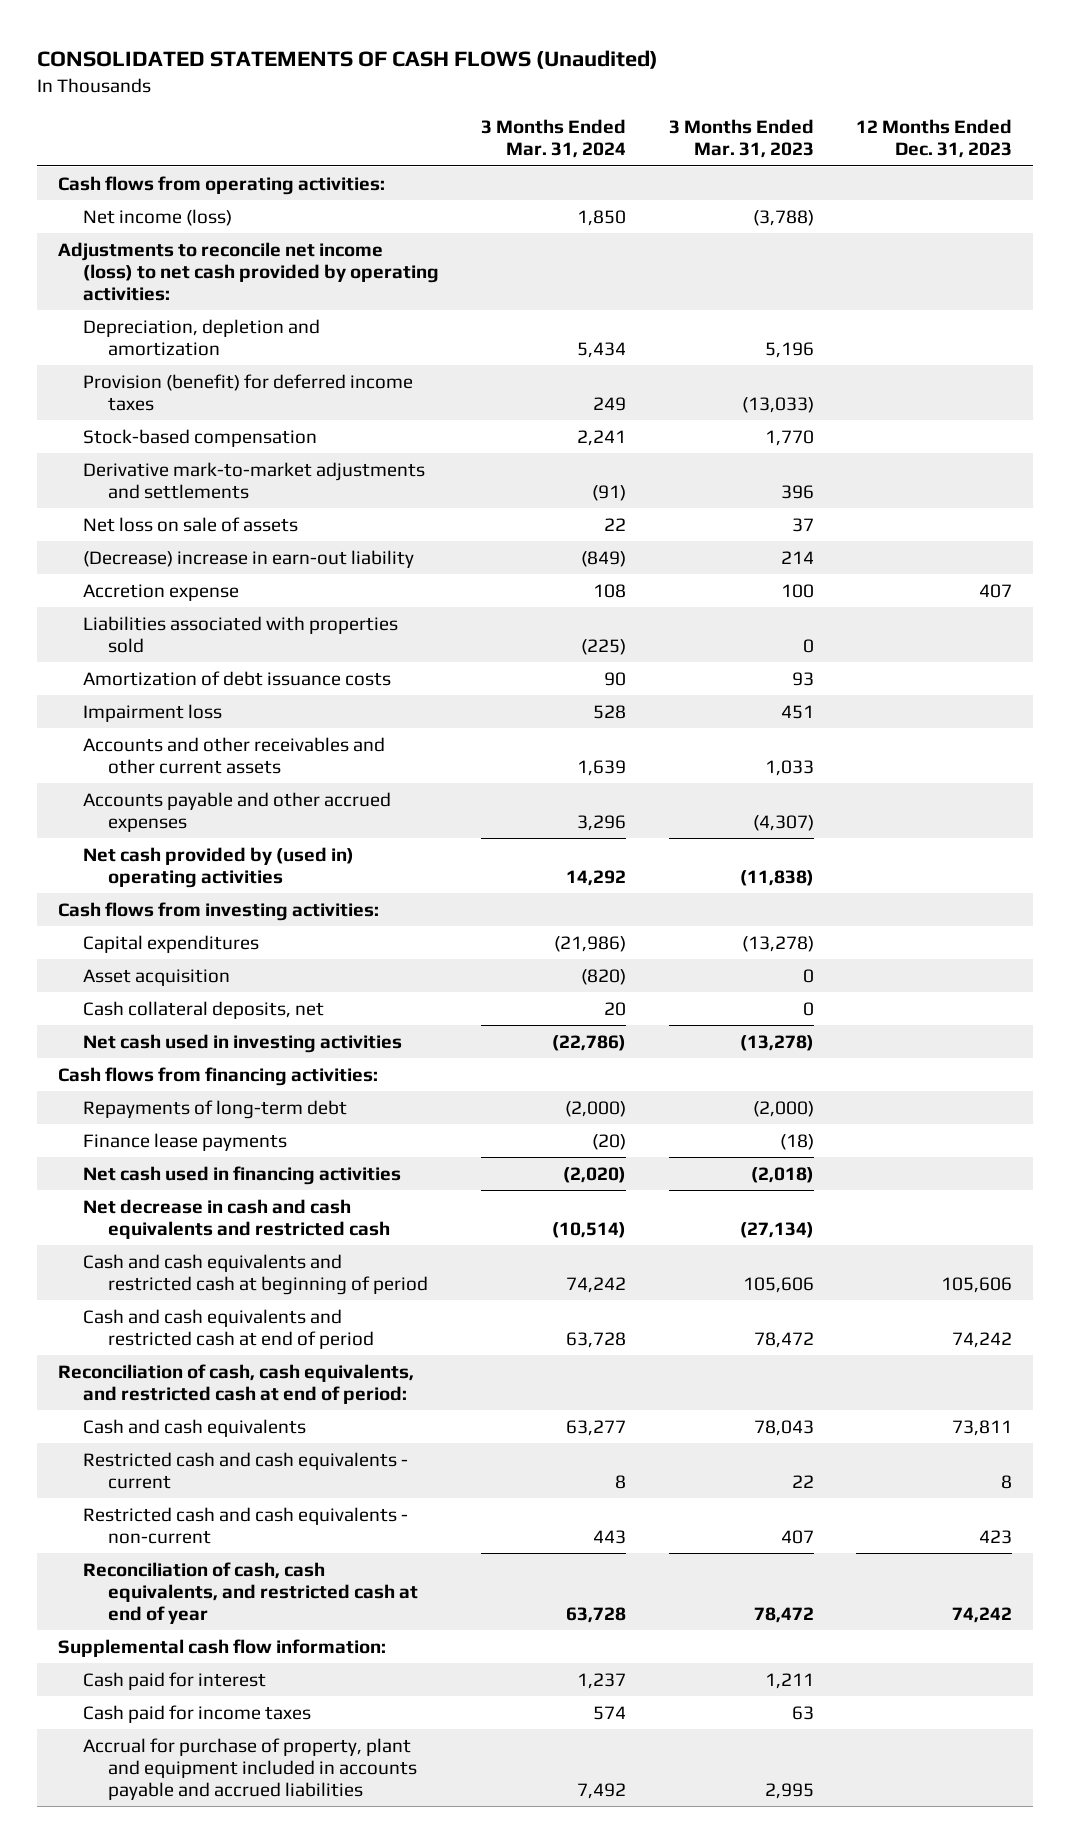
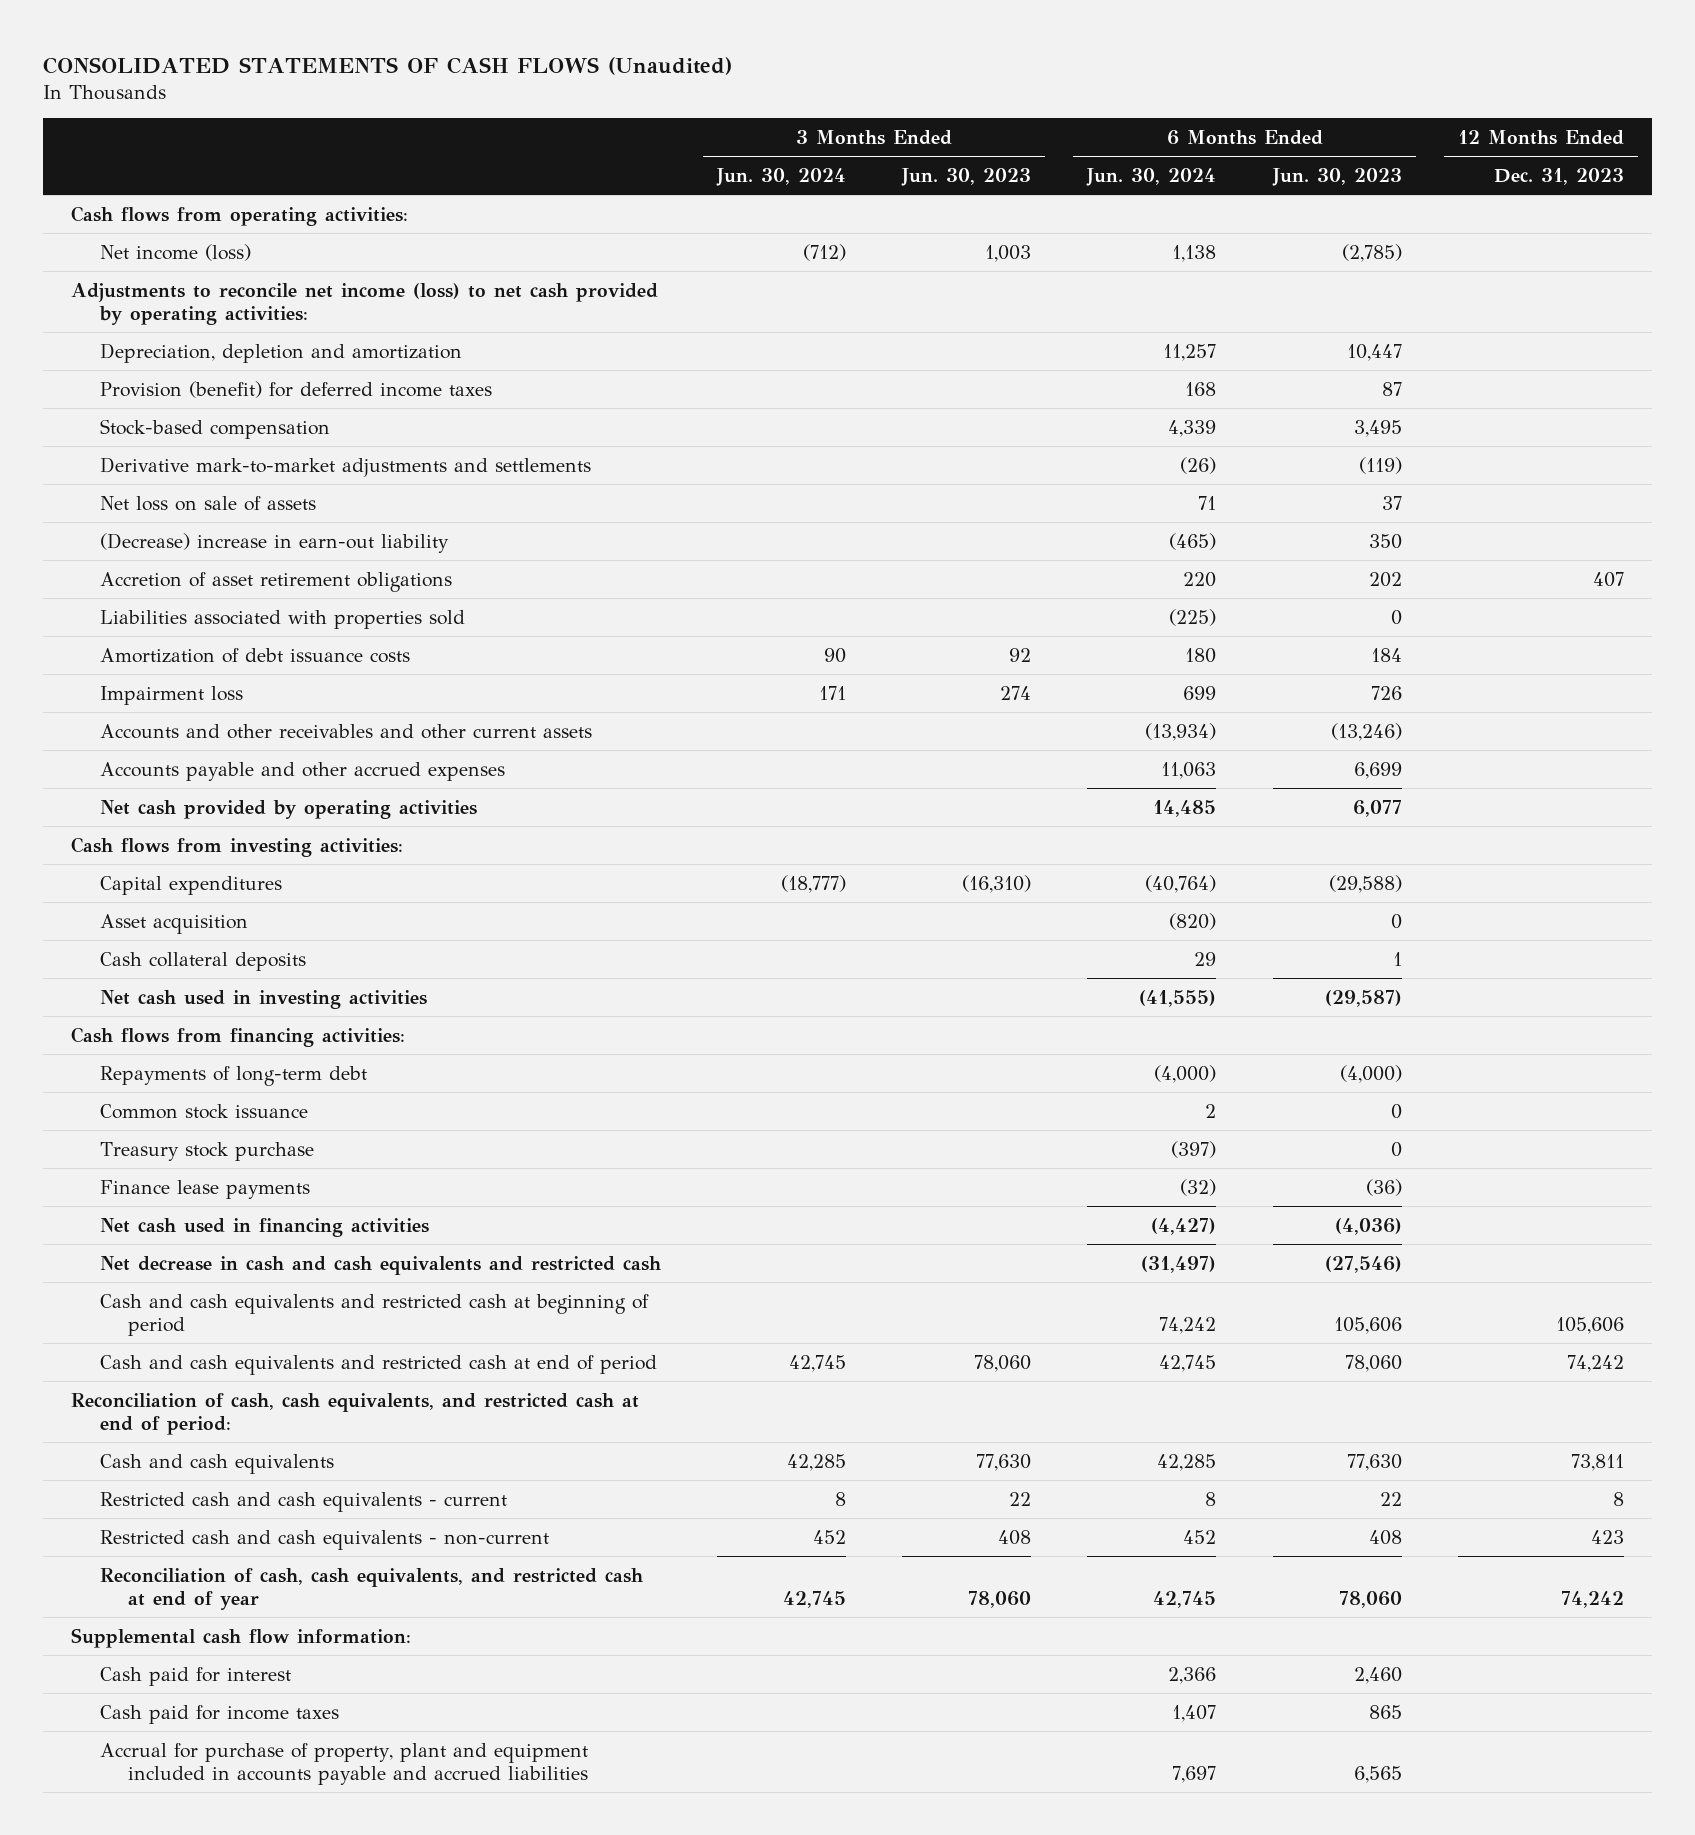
- | 3 Months Ended Mar. 31, 2024 | 3 Months Ended Mar. 31, 2023 | 12 Months Ended Dec. 31, 2023
+ | 3 Months Ended Jun. 30, 2024 | 3 Months Ended Jun. 30, 2023 | 6 Months Ended Jun. 30, 2024 | 6 Months Ended Jun. 30, 2023 | 12 Months Ended Dec. 31, 2023
- Accretion expense | 108 | 100 | 407
+ Accretion of asset retirement obligations | | | 220 | 202 | 407
- Net cash provided by (used in) operating activities | 14,292 | (11,838) |
+ Net cash provided by operating activities | | | 14,485 | 6,077 |
- Cash collateral deposits, net | 20 | 0 |
+ Cash collateral deposits | | | 29 | 1 |
+ Common stock issuance | | | 2 | 0 |
+ Treasury stock purchase | | | (397) | 0 |

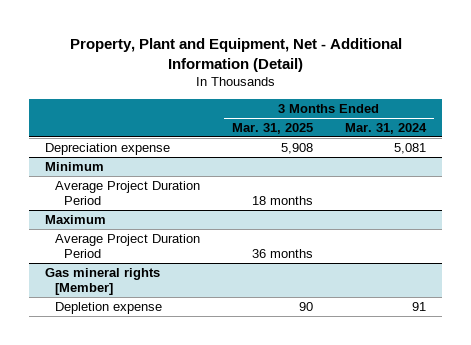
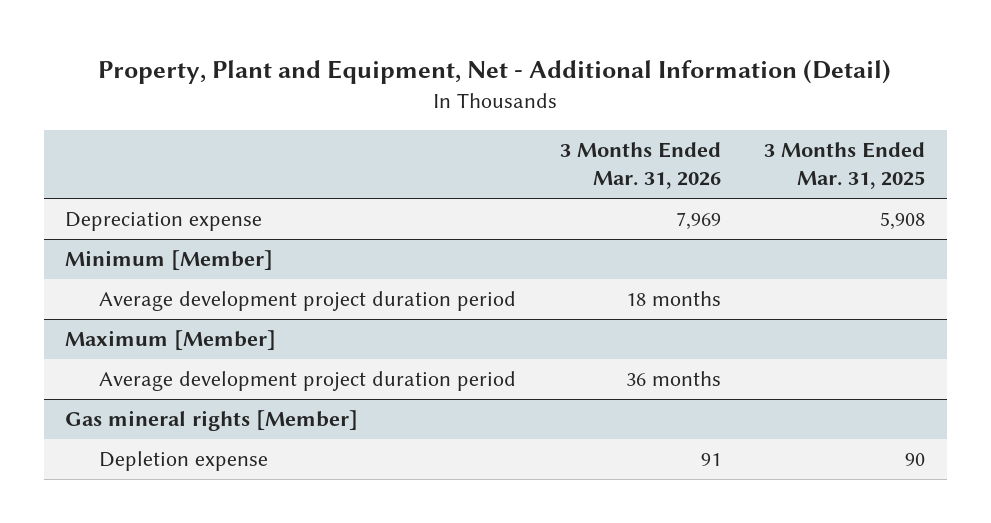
- | 3 Months Ended Mar. 31, 2025 | 3 Months Ended Mar. 31, 2024
+ | 3 Months Ended Mar. 31, 2026 | 3 Months Ended Mar. 31, 2025
- Minimum
- Average Project Duration Period | 18 months |
- Maximum
- Average Project Duration Period | 36 months |
+ Minimum [Member]
+ Average development project duration period | 18 months |
+ Maximum [Member]
+ Average development project duration period | 36 months |

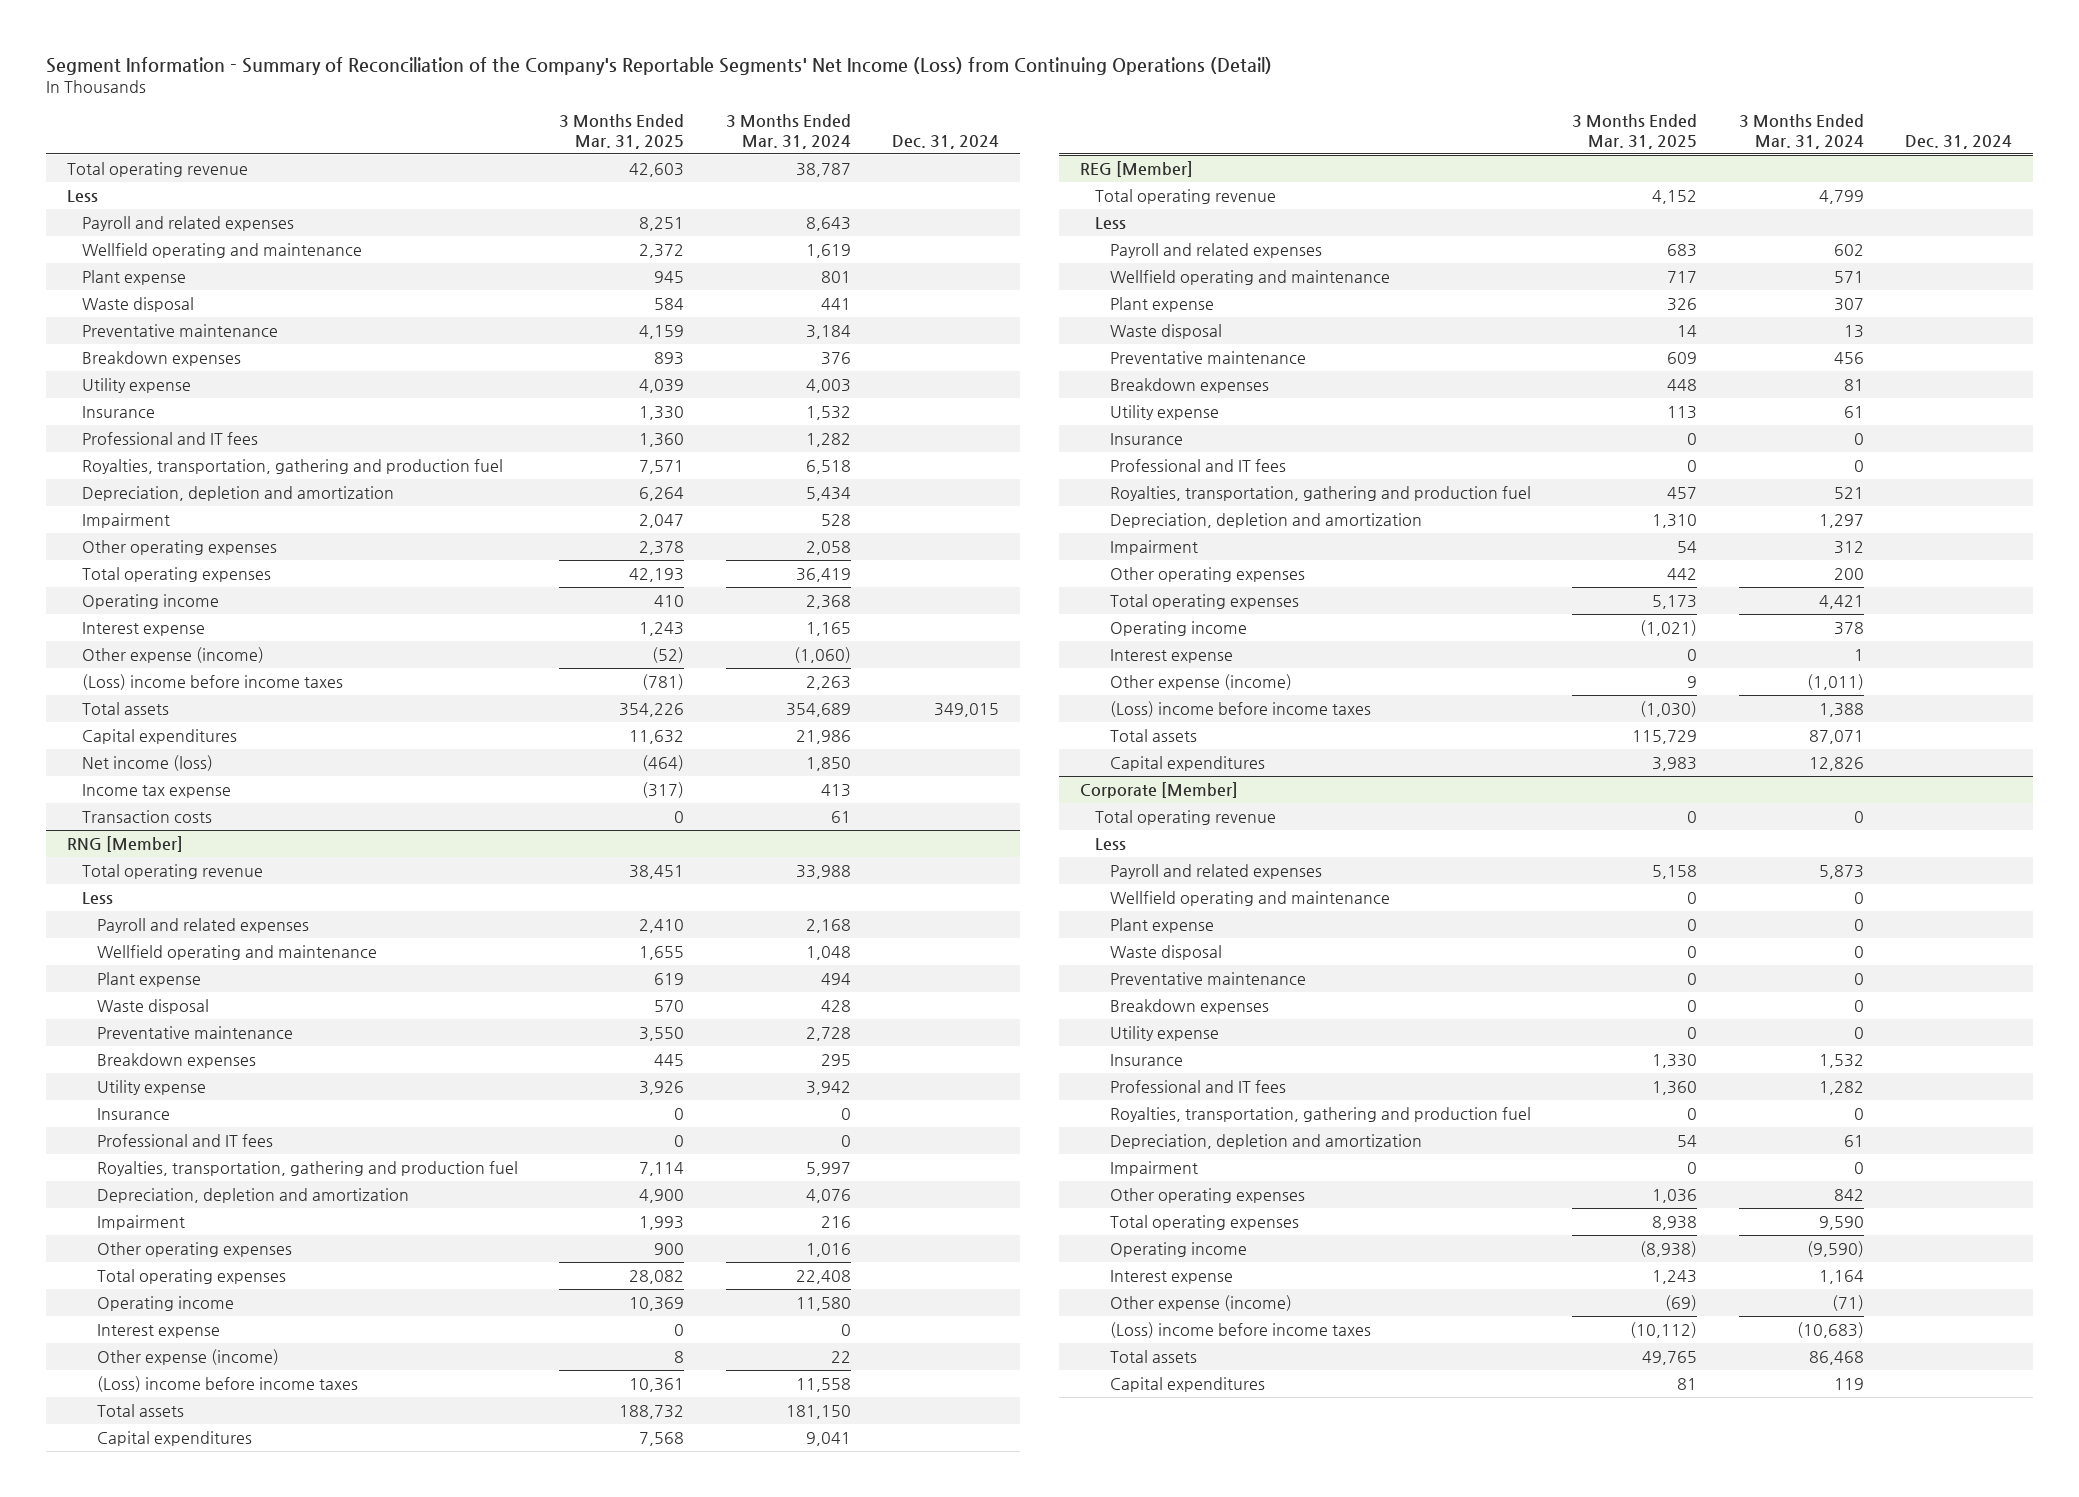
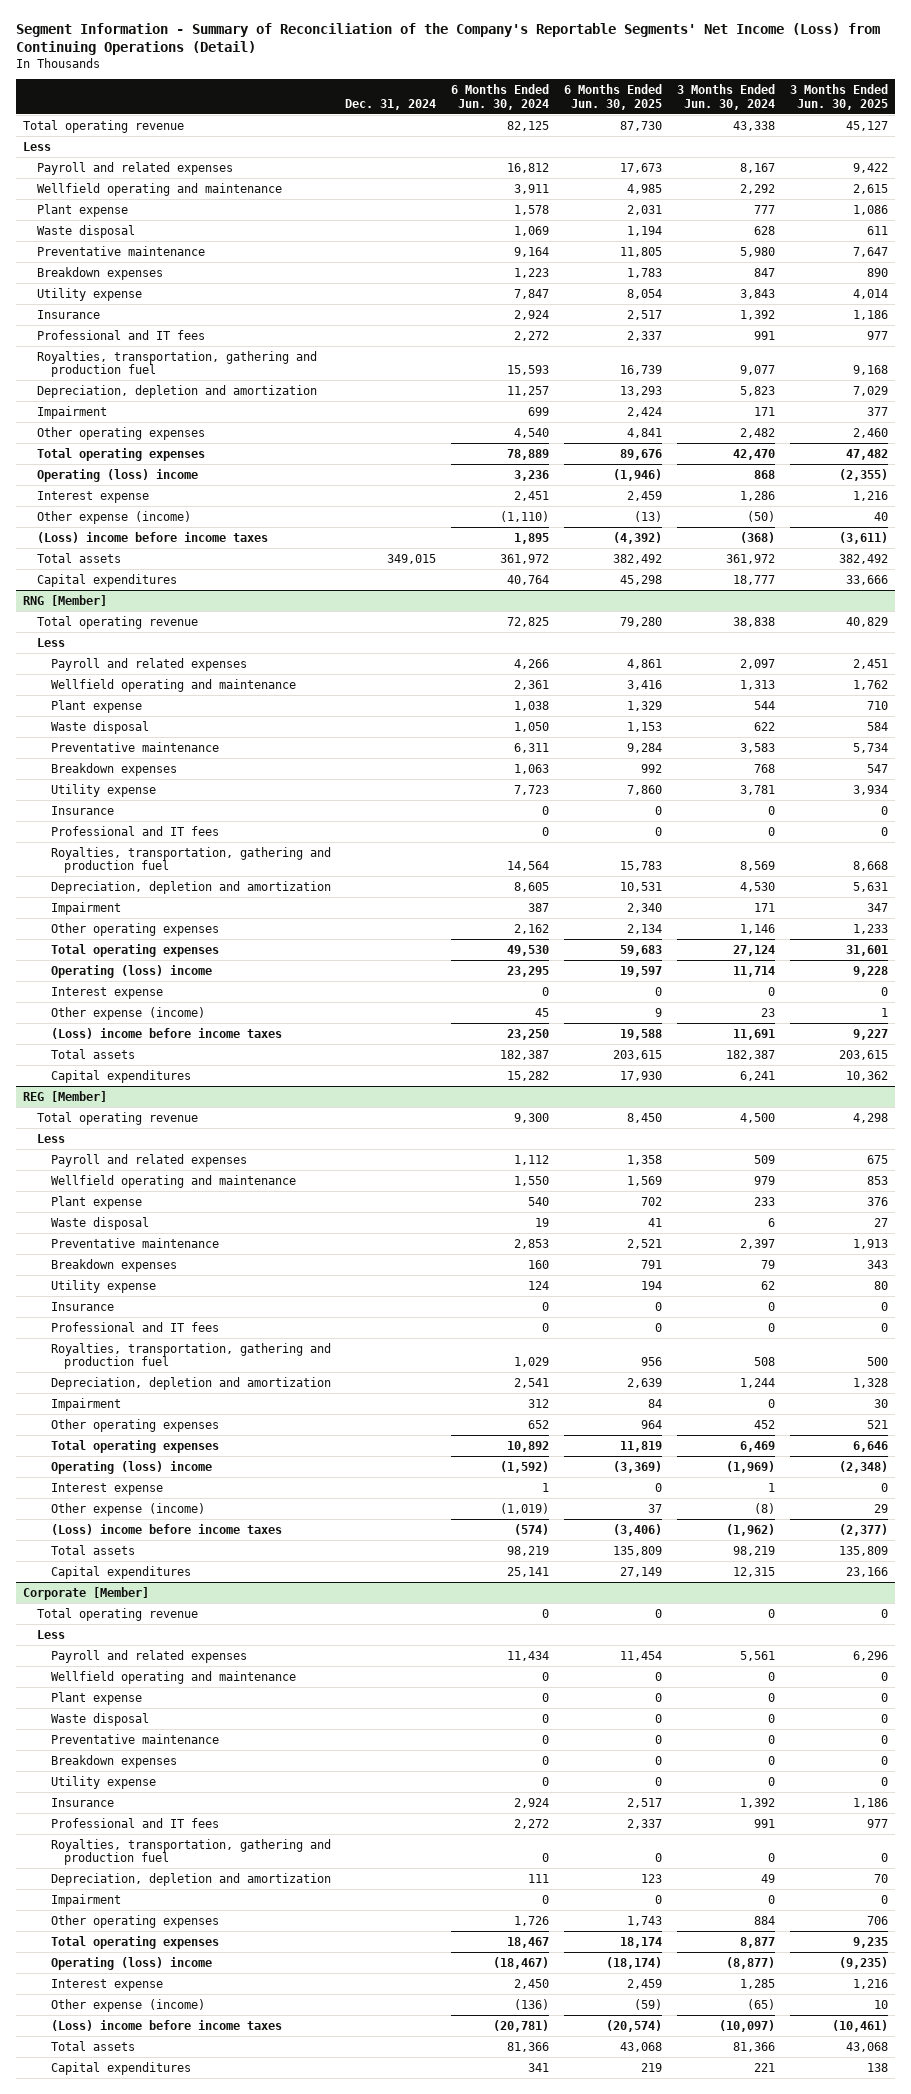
- | 3 Months Ended Mar. 31, 2025 | 3 Months Ended Mar. 31, 2024 | Dec. 31, 2024
+ | Dec. 31, 2024 | 6 Months Ended Jun. 30, 2024 | 6 Months Ended Jun. 30, 2025 | 3 Months Ended Jun. 30, 2024 | 3 Months Ended Jun. 30, 2025
- Operating income | 410 | 2,368 |
+ Operating (loss) income | | 3,236 | (1,946) | 868 | (2,355)
- Net income (loss) | (464) | 1,850 |
- Income tax expense | (317) | 413 |
- Transaction costs | 0 | 61 |
@ RNG [Member]
- Operating income | 10,369 | 11,580 |
+ Operating (loss) income | | 23,295 | 19,597 | 11,714 | 9,228
@ REG [Member]
- Operating income | (1,021) | 378 |
+ Operating (loss) income | | (1,592) | (3,369) | (1,969) | (2,348)
@ Corporate [Member]
- Operating income | (8,938) | (9,590) |
+ Operating (loss) income | | (18,467) | (18,174) | (8,877) | (9,235)

